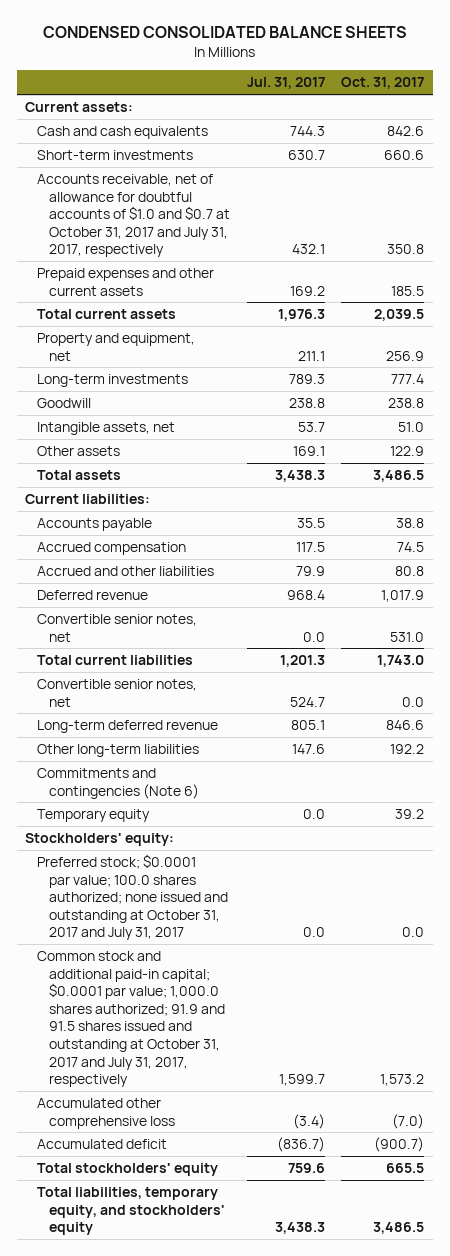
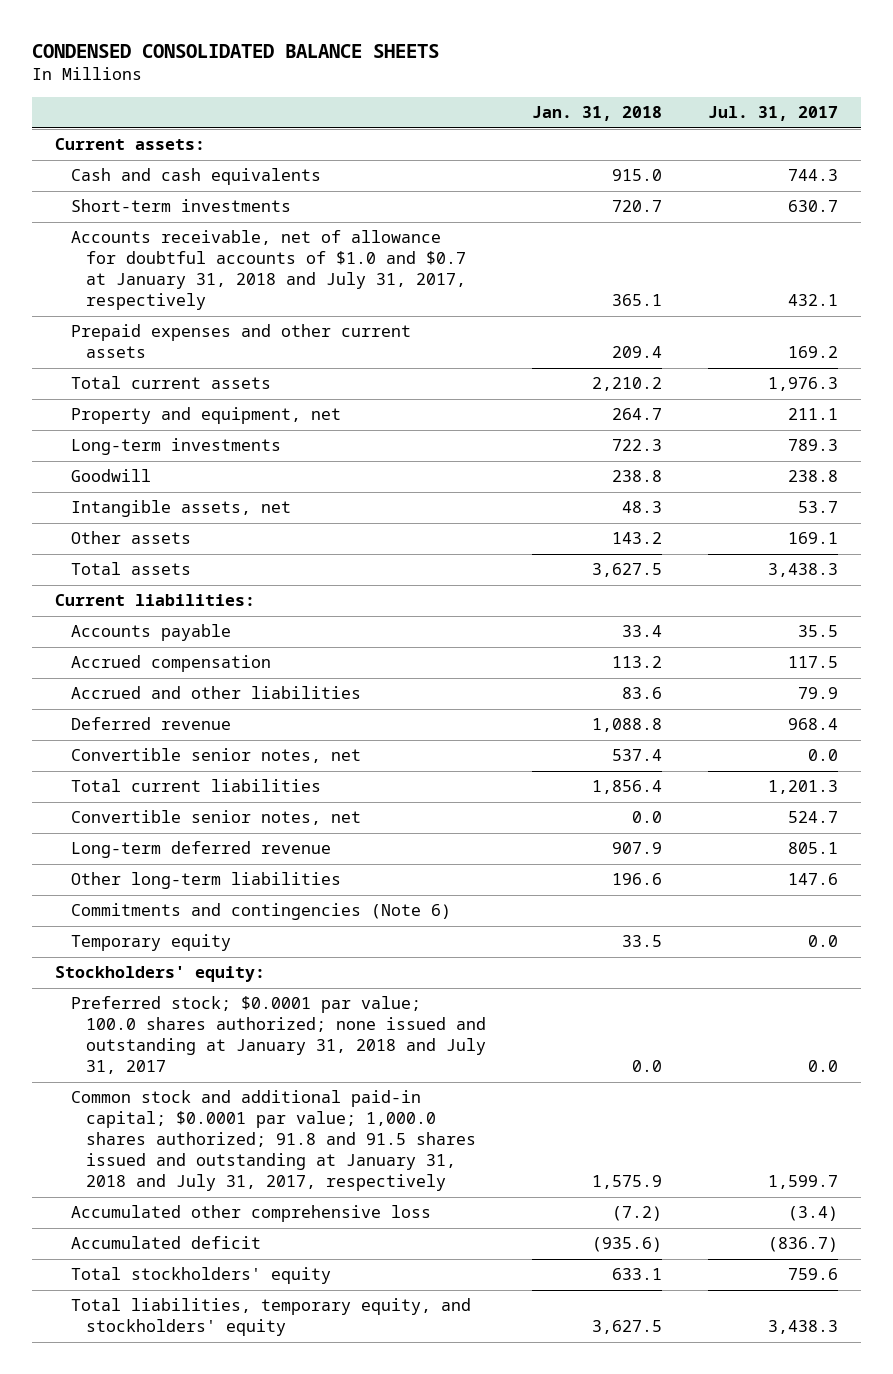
- | Jul. 31, 2017 | Oct. 31, 2017
+ | Jan. 31, 2018 | Jul. 31, 2017
- Accounts receivable, net of allowance for doubtful accounts of $1.0 and $0.7 at October 31, 2017 and July 31, 2017, respectively | 432.1 | 350.8
+ Accounts receivable, net of allowance for doubtful accounts of $1.0 and $0.7 at January 31, 2018 and July 31, 2017, respectively | 365.1 | 432.1
- Preferred stock; $0.0001 par value; 100.0 shares authorized; none issued and outstanding at October 31, 2017 and July 31, 2017 | 0.0 | 0.0
- Common stock and additional paid-in capital; $0.0001 par value; 1,000.0 shares authorized; 91.9 and 91.5 shares issued and outstanding at October 31, 2017 and July 31, 2017, respectively | 1,599.7 | 1,573.2
+ Preferred stock; $0.0001 par value; 100.0 shares authorized; none issued and outstanding at January 31, 2018 and July 31, 2017 | 0.0 | 0.0
+ Common stock and additional paid-in capital; $0.0001 par value; 1,000.0 shares authorized; 91.8 and 91.5 shares issued and outstanding at January 31, 2018 and July 31, 2017, respectively | 1,575.9 | 1,599.7

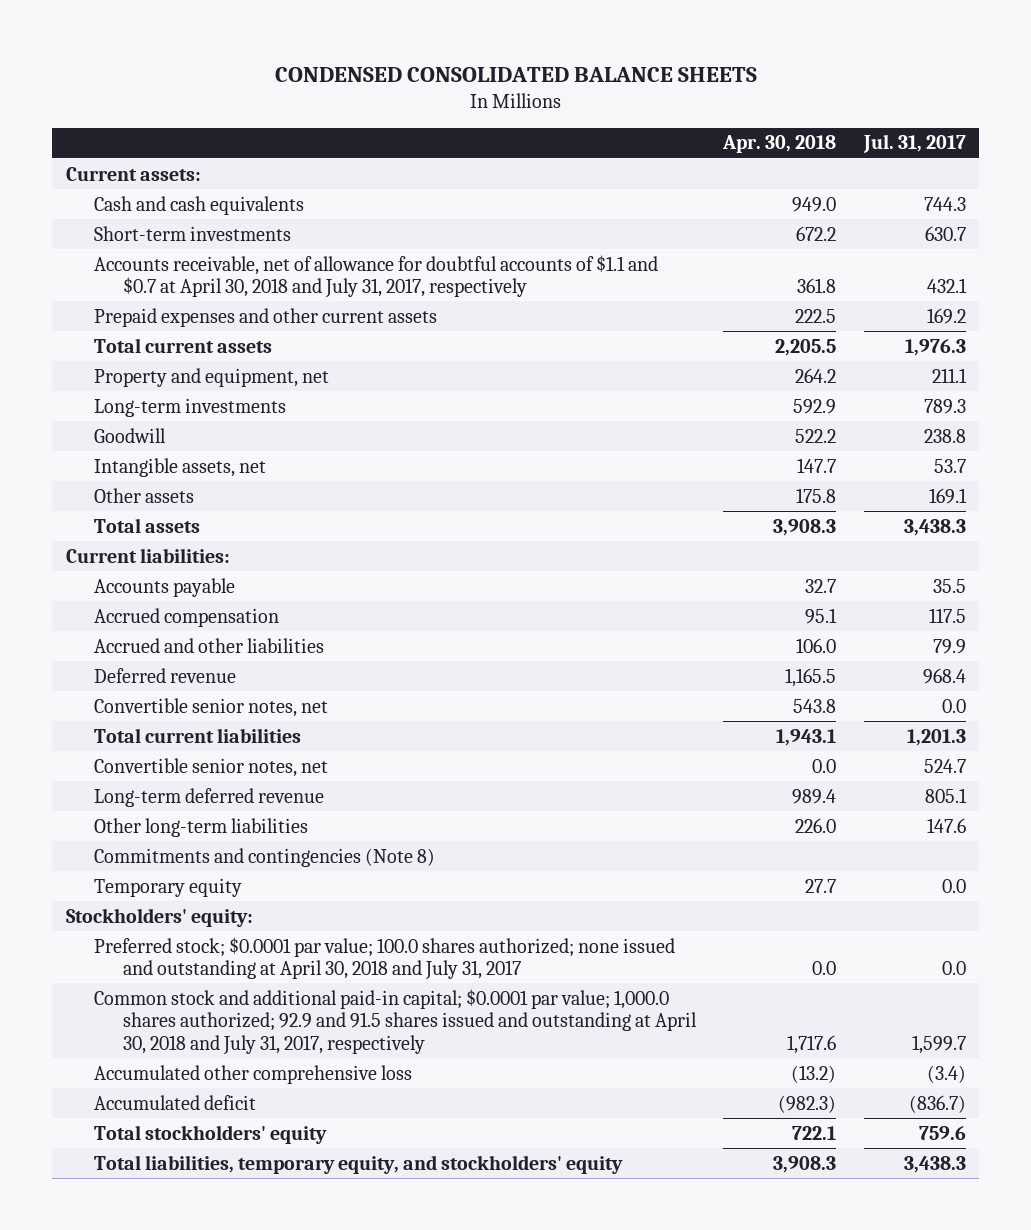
- | Jan. 31, 2018 | Jul. 31, 2017
+ | Apr. 30, 2018 | Jul. 31, 2017
- Accounts receivable, net of allowance for doubtful accounts of $1.0 and $0.7 at January 31, 2018 and July 31, 2017, respectively | 365.1 | 432.1
+ Accounts receivable, net of allowance for doubtful accounts of $1.1 and $0.7 at April 30, 2018 and July 31, 2017, respectively | 361.8 | 432.1
- Commitments and contingencies (Note 6)
+ Commitments and contingencies (Note 8)
- Preferred stock; $0.0001 par value; 100.0 shares authorized; none issued and outstanding at January 31, 2018 and July 31, 2017 | 0.0 | 0.0
- Common stock and additional paid-in capital; $0.0001 par value; 1,000.0 shares authorized; 91.8 and 91.5 shares issued and outstanding at January 31, 2018 and July 31, 2017, respectively | 1,575.9 | 1,599.7
+ Preferred stock; $0.0001 par value; 100.0 shares authorized; none issued and outstanding at April 30, 2018 and July 31, 2017 | 0.0 | 0.0
+ Common stock and additional paid-in capital; $0.0001 par value; 1,000.0 shares authorized; 92.9 and 91.5 shares issued and outstanding at April 30, 2018 and July 31, 2017, respectively | 1,717.6 | 1,599.7

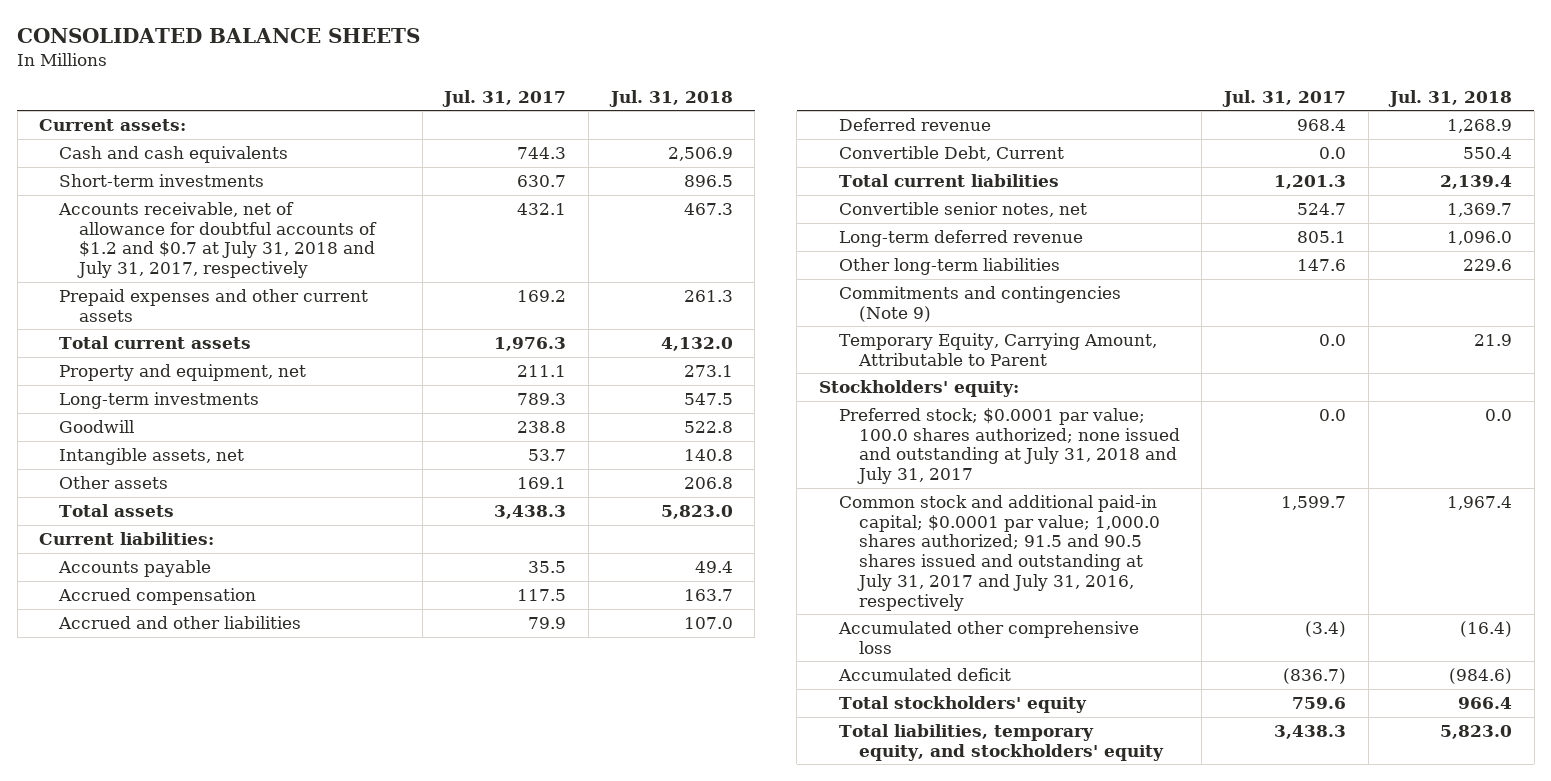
- CONDENSED CONSOLIDATED BALANCE SHEETS
+ CONSOLIDATED BALANCE SHEETS
- | Apr. 30, 2018 | Jul. 31, 2017
+ | Jul. 31, 2017 | Jul. 31, 2018
- Accounts receivable, net of allowance for doubtful accounts of $1.1 and $0.7 at April 30, 2018 and July 31, 2017, respectively | 361.8 | 432.1
+ Accounts receivable, net of allowance for doubtful accounts of $1.2 and $0.7 at July 31, 2018 and July 31, 2017, respectively | 432.1 | 467.3
- Convertible senior notes, net | 543.8 | 0.0
+ Convertible Debt, Current | 0.0 | 550.4
- Commitments and contingencies (Note 8)
- Temporary equity | 27.7 | 0.0
+ Commitments and contingencies (Note 9)
+ Temporary Equity, Carrying Amount, Attributable to Parent | 0.0 | 21.9
- Preferred stock; $0.0001 par value; 100.0 shares authorized; none issued and outstanding at April 30, 2018 and July 31, 2017 | 0.0 | 0.0
- Common stock and additional paid-in capital; $0.0001 par value; 1,000.0 shares authorized; 92.9 and 91.5 shares issued and outstanding at April 30, 2018 and July 31, 2017, respectively | 1,717.6 | 1,599.7
+ Preferred stock; $0.0001 par value; 100.0 shares authorized; none issued and outstanding at July 31, 2018 and July 31, 2017 | 0.0 | 0.0
+ Common stock and additional paid-in capital; $0.0001 par value; 1,000.0 shares authorized; 91.5 and 90.5 shares issued and outstanding at July 31, 2017 and July 31, 2016, respectively | 1,599.7 | 1,967.4

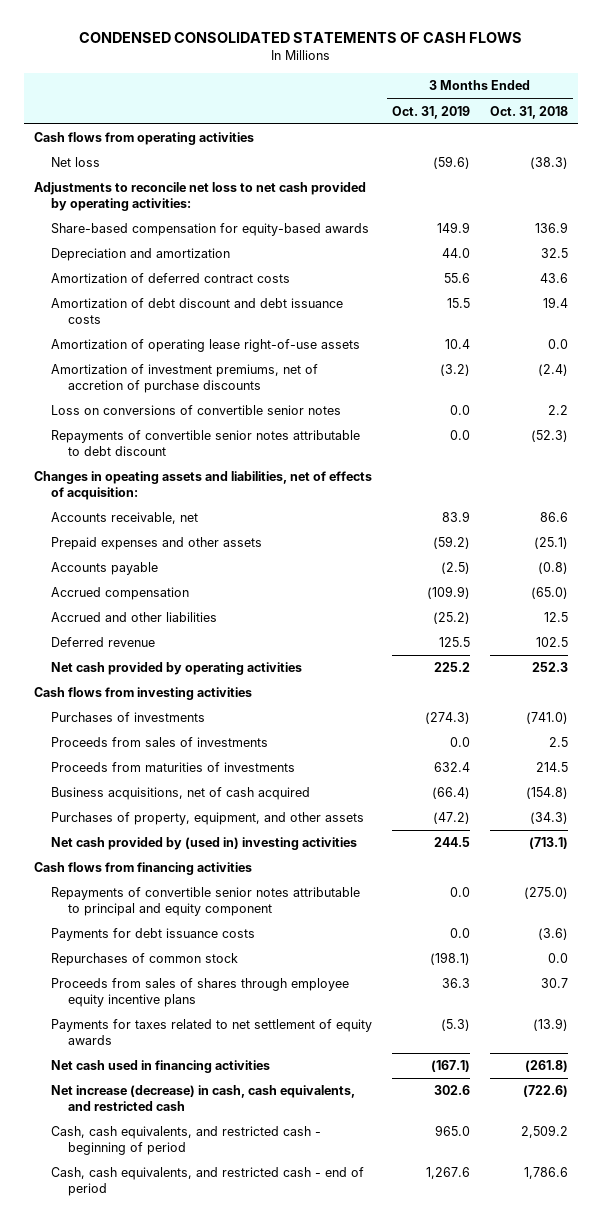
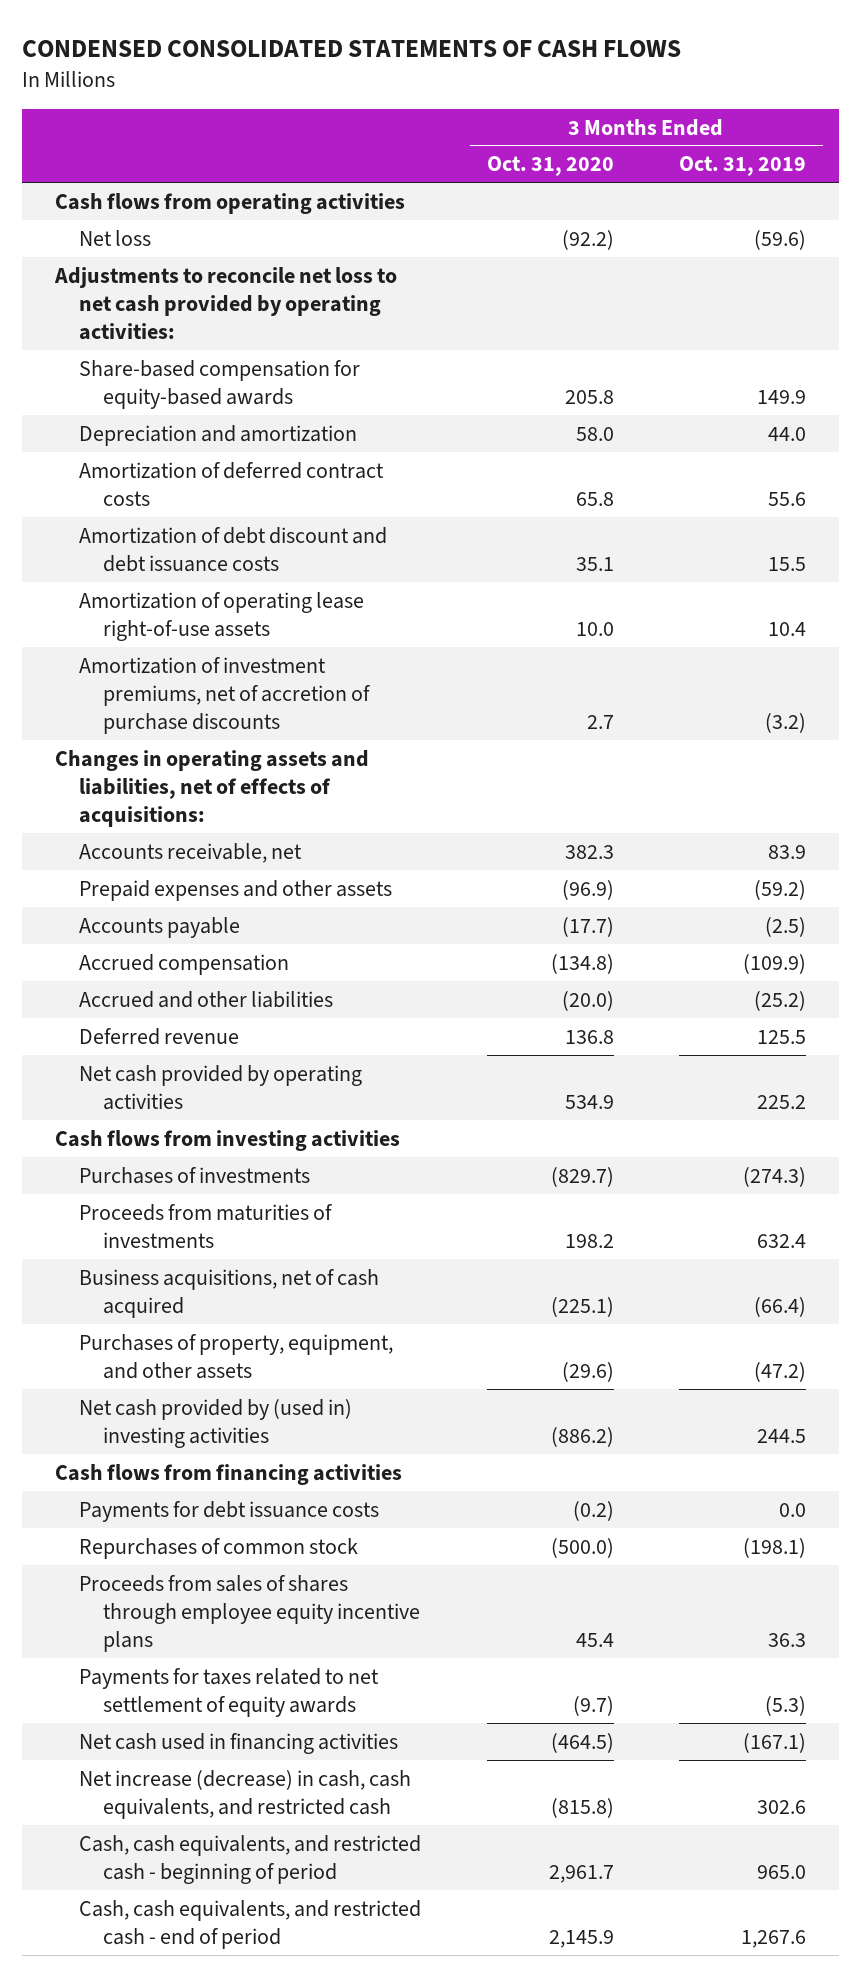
- | 3 Months Ended Oct. 31, 2019 | 3 Months Ended Oct. 31, 2018
+ | 3 Months Ended Oct. 31, 2020 | 3 Months Ended Oct. 31, 2019
- Loss on conversions of convertible senior notes | 0.0 | 2.2
- Repayments of convertible senior notes attributable to debt discount | 0.0 | (52.3)
- Changes in opeating assets and liabilities, net of effects of acquisition:
+ Changes in operating assets and liabilities, net of effects of acquisitions:
- Proceeds from sales of investments | 0.0 | 2.5
- Repayments of convertible senior notes attributable to principal and equity component | 0.0 | (275.0)

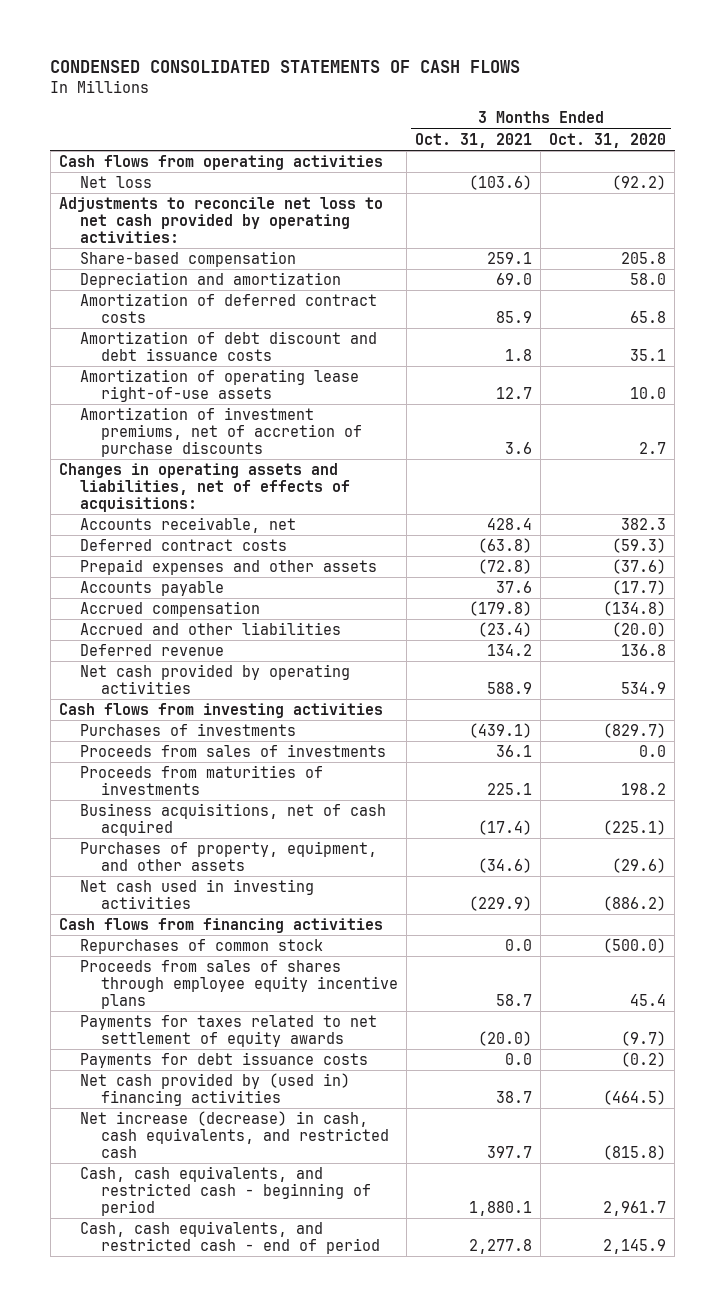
- | 3 Months Ended Oct. 31, 2020 | 3 Months Ended Oct. 31, 2019
+ | 3 Months Ended Oct. 31, 2021 | 3 Months Ended Oct. 31, 2020
- Share-based compensation for equity-based awards | 205.8 | 149.9
+ Share-based compensation | 259.1 | 205.8
- Prepaid expenses and other assets | (96.9) | (59.2)
+ Deferred contract costs | (63.8) | (59.3)
+ Prepaid expenses and other assets | (72.8) | (37.6)
+ Proceeds from sales of investments | 36.1 | 0.0
- Net cash provided by (used in) investing activities | (886.2) | 244.5
+ Net cash used in investing activities | (229.9) | (886.2)
- Net cash used in financing activities | (464.5) | (167.1)
moved down: Payments for debt issuance costs | 0.0 | (0.2)
+ Net cash provided by (used in) financing activities | 38.7 | (464.5)

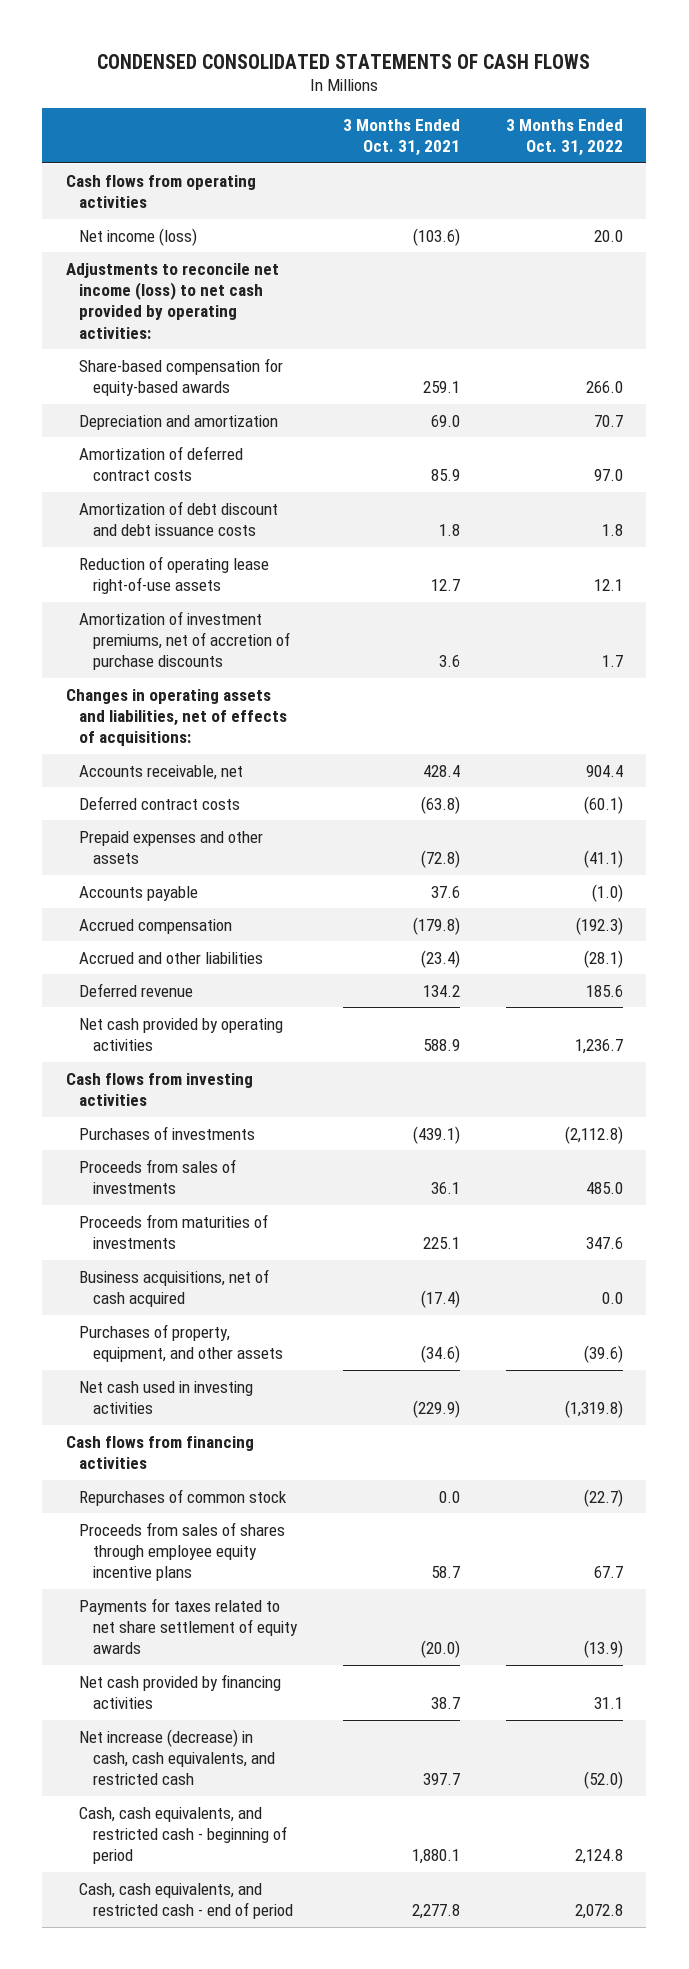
- | 3 Months Ended Oct. 31, 2021 | 3 Months Ended Oct. 31, 2020
+ | 3 Months Ended Oct. 31, 2021 | 3 Months Ended Oct. 31, 2022
- Net loss | (103.6) | (92.2)
- Adjustments to reconcile net loss to net cash provided by operating activities:
- Share-based compensation | 259.1 | 205.8
+ Net income (loss) | (103.6) | 20.0
+ Adjustments to reconcile net income (loss) to net cash provided by operating activities:
+ Share-based compensation for equity-based awards | 259.1 | 266.0
- Amortization of operating lease right-of-use assets | 12.7 | 10.0
+ Reduction of operating lease right-of-use assets | 12.7 | 12.1
- Payments for taxes related to net settlement of equity awards | (20.0) | (9.7)
- Payments for debt issuance costs | 0.0 | (0.2)
- Net cash provided by (used in) financing activities | 38.7 | (464.5)
+ Payments for taxes related to net share settlement of equity awards | (20.0) | (13.9)
+ Net cash provided by financing activities | 38.7 | 31.1

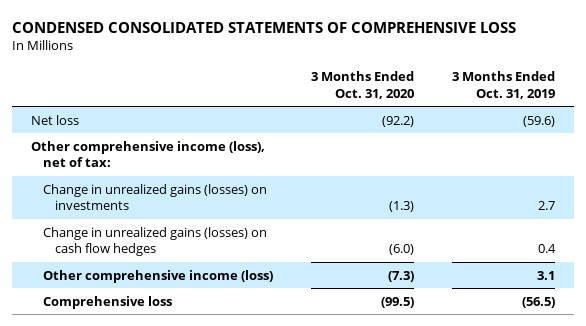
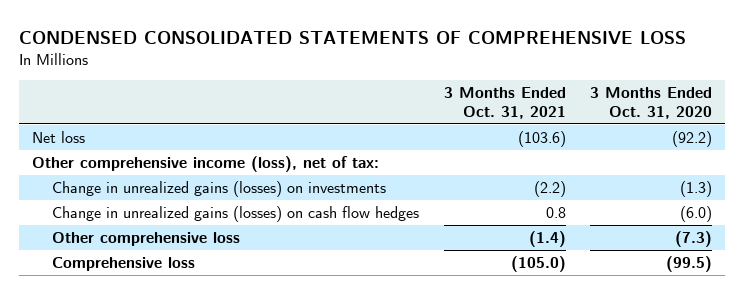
- | 3 Months Ended Oct. 31, 2020 | 3 Months Ended Oct. 31, 2019
+ | 3 Months Ended Oct. 31, 2021 | 3 Months Ended Oct. 31, 2020
- Other comprehensive income (loss) | (7.3) | 3.1
+ Other comprehensive loss | (1.4) | (7.3)

